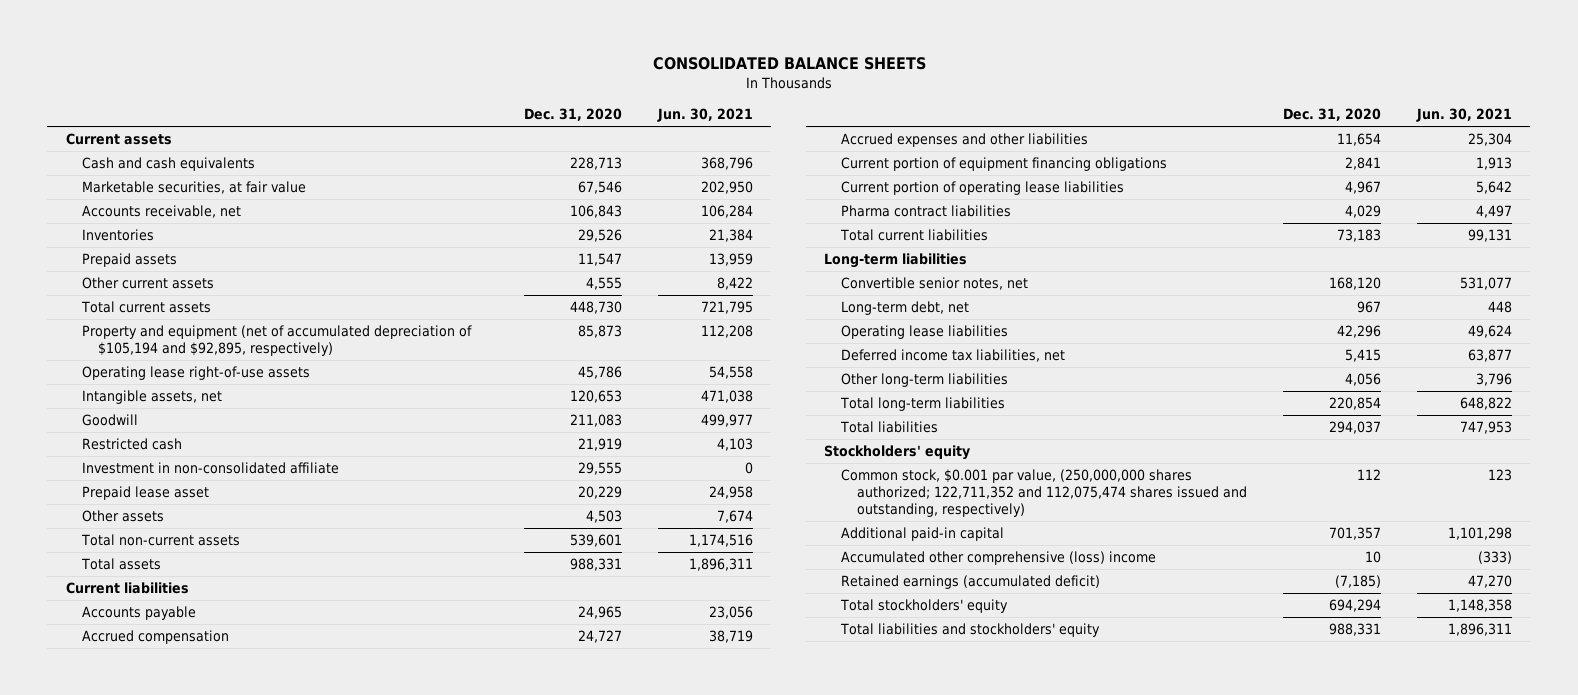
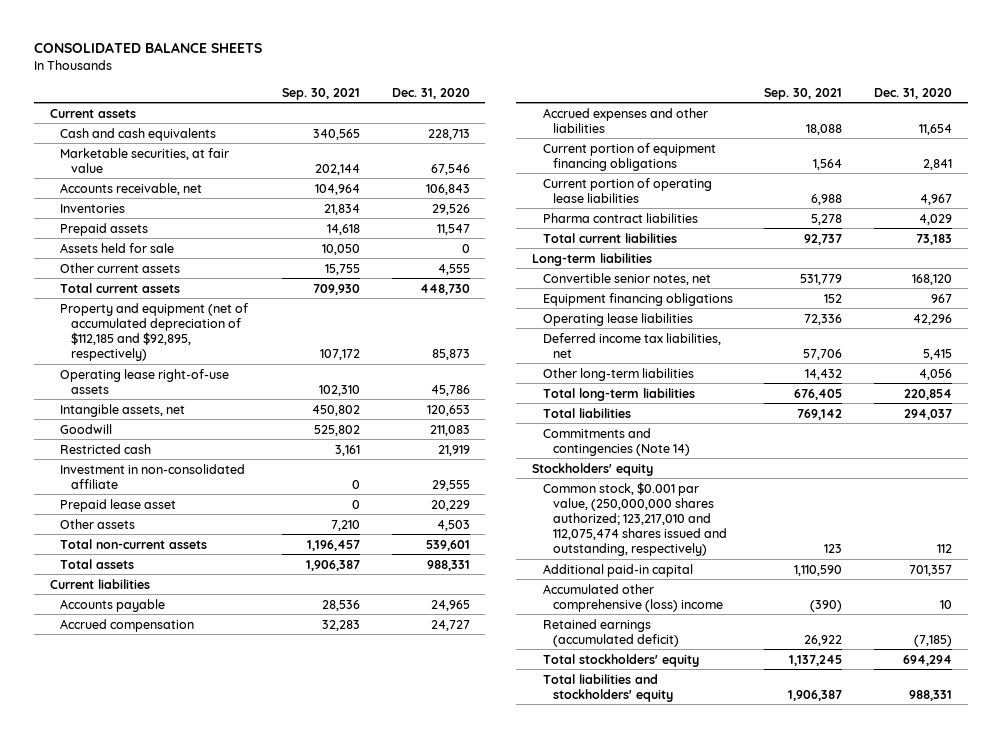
- | Dec. 31, 2020 | Jun. 30, 2021
+ | Sep. 30, 2021 | Dec. 31, 2020
+ Assets held for sale | 10,050 | 0
- Property and equipment (net of accumulated depreciation of $105,194 and $92,895, respectively) | 85,873 | 112,208
+ Property and equipment (net of accumulated depreciation of $112,185 and $92,895, respectively) | 107,172 | 85,873
- Long-term debt, net | 967 | 448
+ Equipment financing obligations | 152 | 967
+ Commitments and contingencies (Note 14)
- Common stock, $0.001 par value, (250,000,000 shares authorized; 122,711,352 and 112,075,474 shares issued and outstanding, respectively) | 112 | 123
+ Common stock, $0.001 par value, (250,000,000 shares authorized; 123,217,010 and 112,075,474 shares issued and outstanding, respectively) | 123 | 112

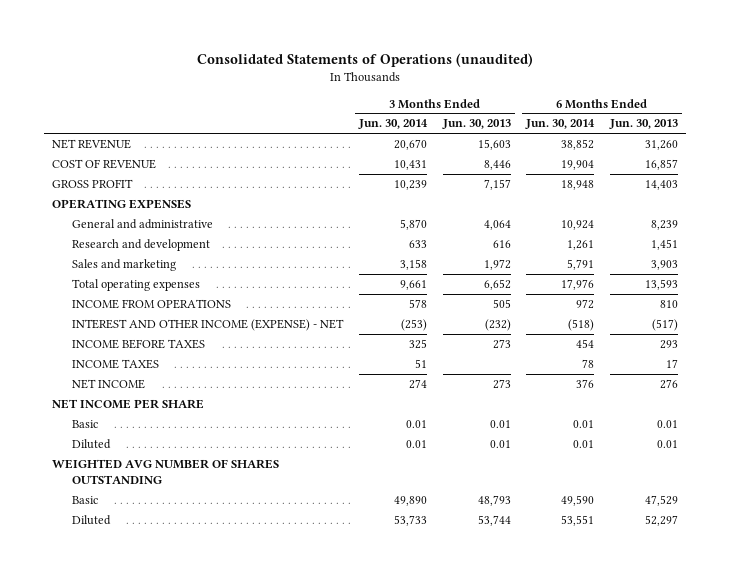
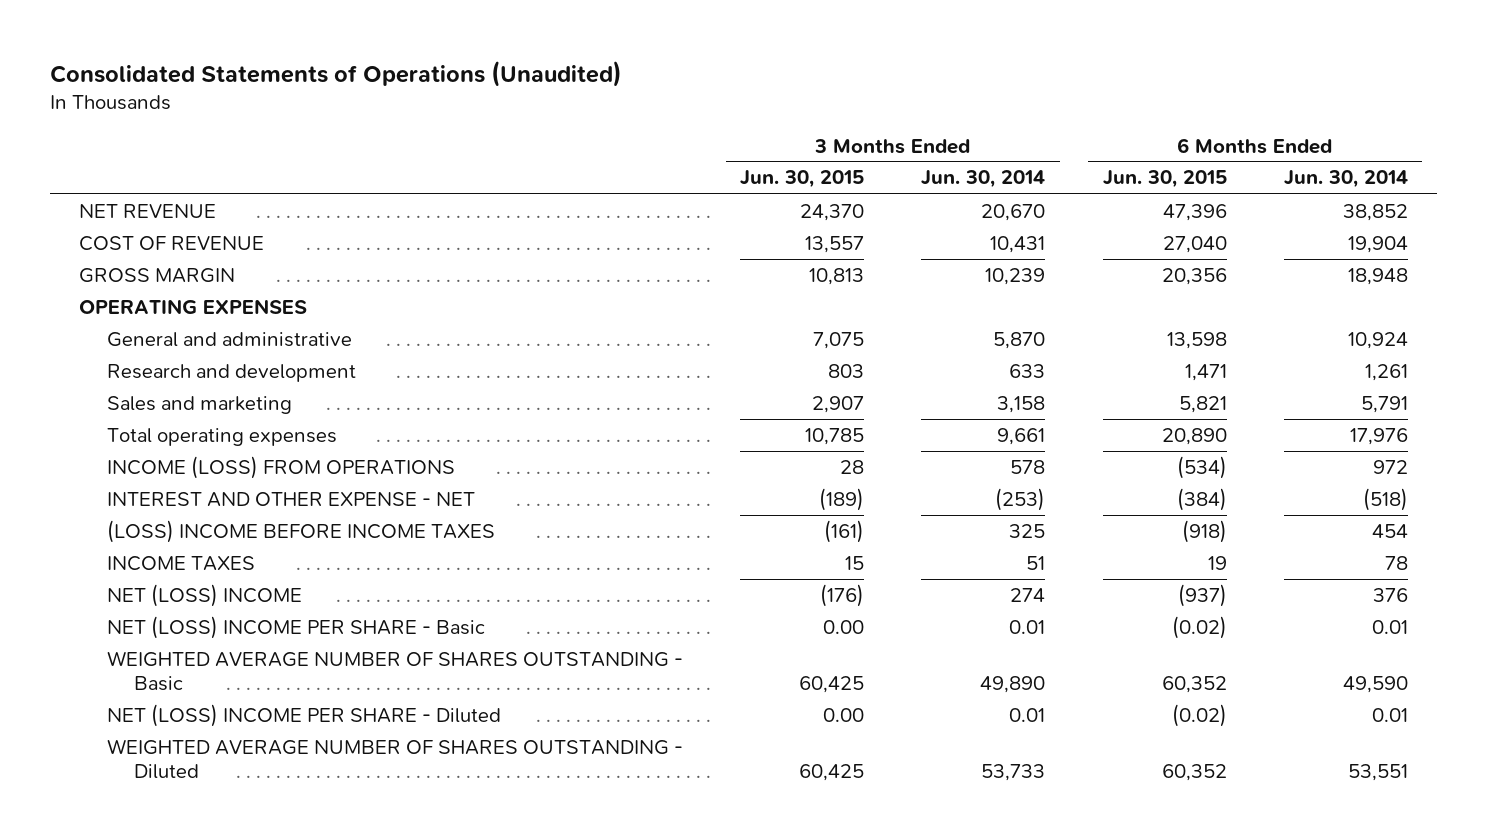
- Consolidated Statements of Operations (unaudited)
+ Consolidated Statements of Operations (Unaudited)
- | 3 Months Ended Jun. 30, 2014 | 3 Months Ended Jun. 30, 2013 | 6 Months Ended Jun. 30, 2014 | 6 Months Ended Jun. 30, 2013
+ | 3 Months Ended Jun. 30, 2015 | 3 Months Ended Jun. 30, 2014 | 6 Months Ended Jun. 30, 2015 | 6 Months Ended Jun. 30, 2014
- GROSS PROFIT | 10,239 | 7,157 | 18,948 | 14,403
+ GROSS MARGIN | 10,813 | 10,239 | 20,356 | 18,948
- INCOME FROM OPERATIONS | 578 | 505 | 972 | 810
- INTEREST AND OTHER INCOME (EXPENSE) - NET | (253) | (232) | (518) | (517)
- INCOME BEFORE TAXES | 325 | 273 | 454 | 293
+ INCOME (LOSS) FROM OPERATIONS | 28 | 578 | (534) | 972
+ INTEREST AND OTHER EXPENSE - NET | (189) | (253) | (384) | (518)
+ (LOSS) INCOME BEFORE INCOME TAXES | (161) | 325 | (918) | 454
- NET INCOME | 274 | 273 | 376 | 276
- NET INCOME PER SHARE
- Basic | 0.01 | 0.01 | 0.01 | 0.01
- Diluted | 0.01 | 0.01 | 0.01 | 0.01
- WEIGHTED AVG NUMBER OF SHARES OUTSTANDING
- Basic | 49,890 | 48,793 | 49,590 | 47,529
- Diluted | 53,733 | 53,744 | 53,551 | 52,297
+ NET (LOSS) INCOME | (176) | 274 | (937) | 376
+ NET (LOSS) INCOME PER SHARE - Basic | 0.00 | 0.01 | (0.02) | 0.01
+ WEIGHTED AVERAGE NUMBER OF SHARES OUTSTANDING - Basic | 60,425 | 49,890 | 60,352 | 49,590
+ NET (LOSS) INCOME PER SHARE - Diluted | 0.00 | 0.01 | (0.02) | 0.01
+ WEIGHTED AVERAGE NUMBER OF SHARES OUTSTANDING - Diluted | 60,425 | 53,733 | 60,352 | 53,551

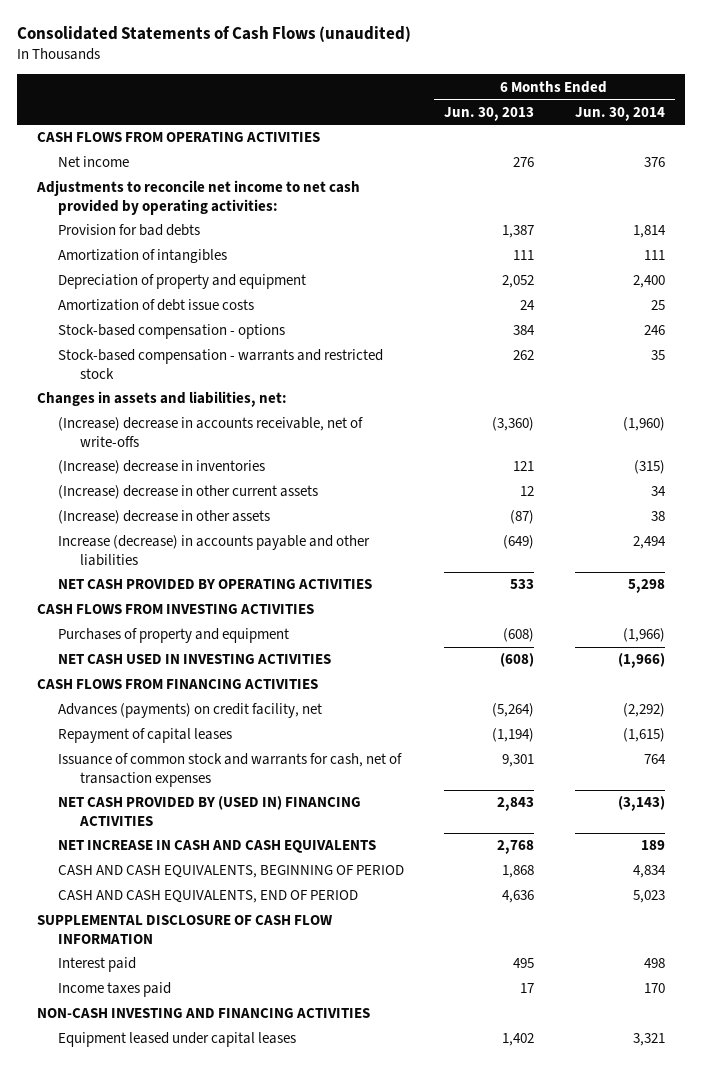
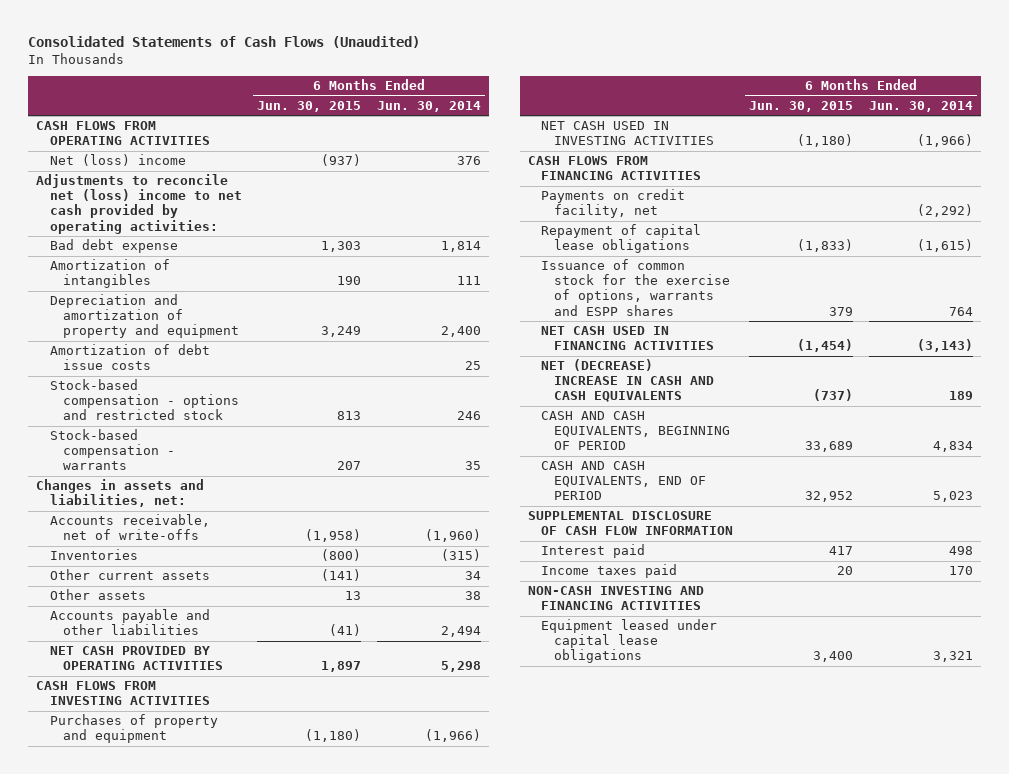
- Consolidated Statements of Cash Flows (unaudited)
+ Consolidated Statements of Cash Flows (Unaudited)
- | 6 Months Ended Jun. 30, 2013 | 6 Months Ended Jun. 30, 2014
+ | 6 Months Ended Jun. 30, 2015 | 6 Months Ended Jun. 30, 2014
- Net income | 276 | 376
- Adjustments to reconcile net income to net cash provided by operating activities:
- Provision for bad debts | 1,387 | 1,814
+ Net (loss) income | (937) | 376
+ Adjustments to reconcile net (loss) income to net cash provided by operating activities:
+ Bad debt expense | 1,303 | 1,814
- Depreciation of property and equipment | 2,052 | 2,400
+ Depreciation and amortization of property and equipment | 3,249 | 2,400
- Stock-based compensation - options | 384 | 246
- Stock-based compensation - warrants and restricted stock | 262 | 35
+ Stock-based compensation - options and restricted stock | 813 | 246
+ Stock-based compensation - warrants | 207 | 35
- (Increase) decrease in accounts receivable, net of write-offs | (3,360) | (1,960)
- (Increase) decrease in inventories | 121 | (315)
- (Increase) decrease in other current assets | 12 | 34
- (Increase) decrease in other assets | (87) | 38
- Increase (decrease) in accounts payable and other liabilities | (649) | 2,494
+ Accounts receivable, net of write-offs | (1,958) | (1,960)
+ Inventories | (800) | (315)
+ Other current assets | (141) | 34
+ Other assets | 13 | 38
+ Accounts payable and other liabilities | (41) | 2,494
- Advances (payments) on credit facility, net | (5,264) | (2,292)
- Repayment of capital leases | (1,194) | (1,615)
- Issuance of common stock and warrants for cash, net of transaction expenses | 9,301 | 764
- NET CASH PROVIDED BY (USED IN) FINANCING ACTIVITIES | 2,843 | (3,143)
- NET INCREASE IN CASH AND CASH EQUIVALENTS | 2,768 | 189
+ Payments on credit facility, net | | (2,292)
+ Repayment of capital lease obligations | (1,833) | (1,615)
+ Issuance of common stock for the exercise of options, warrants and ESPP shares | 379 | 764
+ NET CASH USED IN FINANCING ACTIVITIES | (1,454) | (3,143)
+ NET (DECREASE) INCREASE IN CASH AND CASH EQUIVALENTS | (737) | 189
- Equipment leased under capital leases | 1,402 | 3,321
+ Equipment leased under capital lease obligations | 3,400 | 3,321

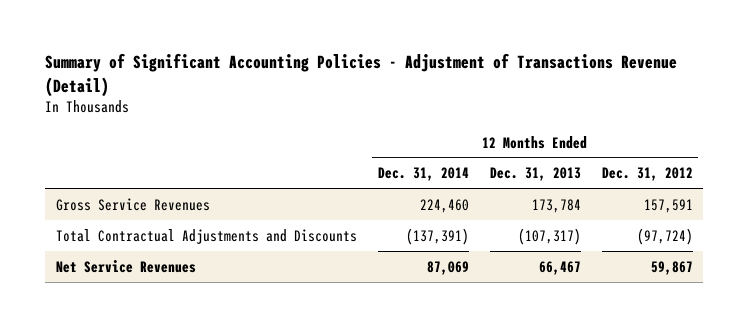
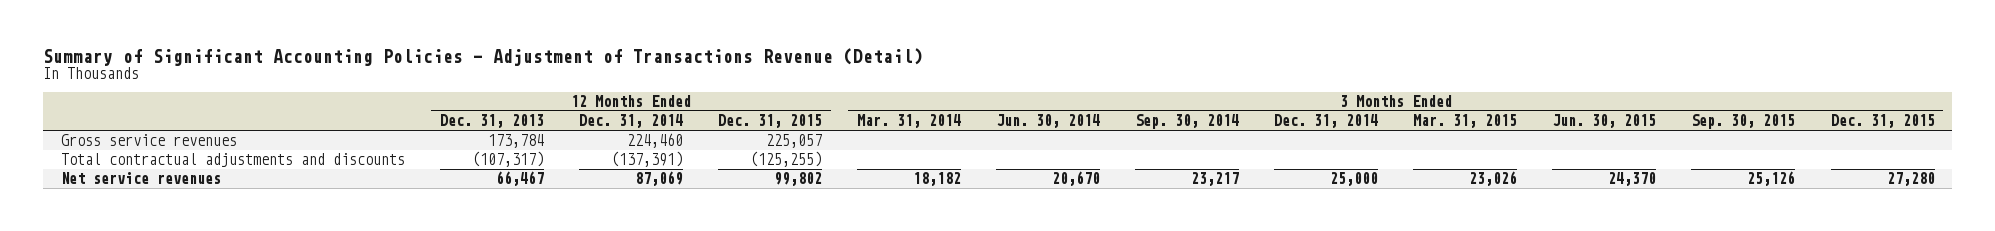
- | 12 Months Ended Dec. 31, 2014 | 12 Months Ended Dec. 31, 2013 | 12 Months Ended Dec. 31, 2012
+ | 12 Months Ended Dec. 31, 2013 | 12 Months Ended Dec. 31, 2014 | 12 Months Ended Dec. 31, 2015 | 3 Months Ended Mar. 31, 2014 | 3 Months Ended Jun. 30, 2014 | 3 Months Ended Sep. 30, 2014 | 3 Months Ended Dec. 31, 2014 | 3 Months Ended Mar. 31, 2015 | 3 Months Ended Jun. 30, 2015 | 3 Months Ended Sep. 30, 2015 | 3 Months Ended Dec. 31, 2015
- Gross Service Revenues | 224,460 | 173,784 | 157,591
- Total Contractual Adjustments and Discounts | (137,391) | (107,317) | (97,724)
- Net Service Revenues | 87,069 | 66,467 | 59,867
+ Gross service revenues | 173,784 | 224,460 | 225,057 | | | | | | | |
+ Total contractual adjustments and discounts | (107,317) | (137,391) | (125,255) | | | | | | | |
+ Net service revenues | 66,467 | 87,069 | 99,802 | 18,182 | 20,670 | 23,217 | 25,000 | 23,026 | 24,370 | 25,126 | 27,280

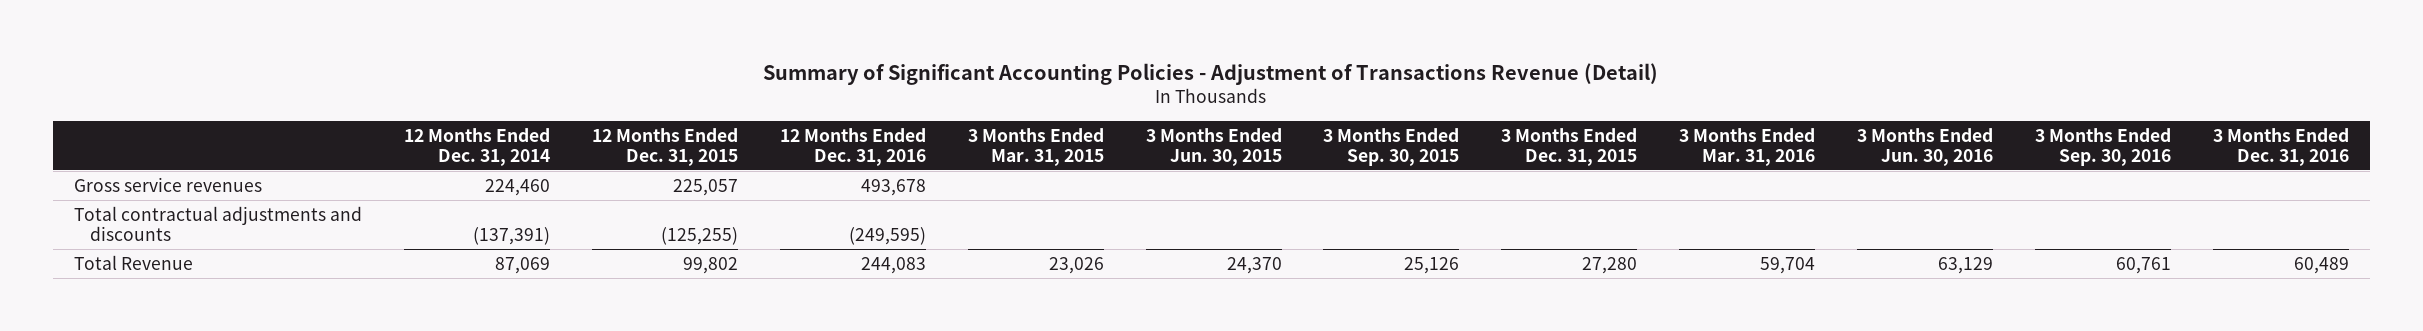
- | 12 Months Ended Dec. 31, 2013 | 12 Months Ended Dec. 31, 2014 | 12 Months Ended Dec. 31, 2015 | 3 Months Ended Mar. 31, 2014 | 3 Months Ended Jun. 30, 2014 | 3 Months Ended Sep. 30, 2014 | 3 Months Ended Dec. 31, 2014 | 3 Months Ended Mar. 31, 2015 | 3 Months Ended Jun. 30, 2015 | 3 Months Ended Sep. 30, 2015 | 3 Months Ended Dec. 31, 2015
+ | 12 Months Ended Dec. 31, 2014 | 12 Months Ended Dec. 31, 2015 | 12 Months Ended Dec. 31, 2016 | 3 Months Ended Mar. 31, 2015 | 3 Months Ended Jun. 30, 2015 | 3 Months Ended Sep. 30, 2015 | 3 Months Ended Dec. 31, 2015 | 3 Months Ended Mar. 31, 2016 | 3 Months Ended Jun. 30, 2016 | 3 Months Ended Sep. 30, 2016 | 3 Months Ended Dec. 31, 2016
- Net service revenues | 66,467 | 87,069 | 99,802 | 18,182 | 20,670 | 23,217 | 25,000 | 23,026 | 24,370 | 25,126 | 27,280
+ Total Revenue | 87,069 | 99,802 | 244,083 | 23,026 | 24,370 | 25,126 | 27,280 | 59,704 | 63,129 | 60,761 | 60,489

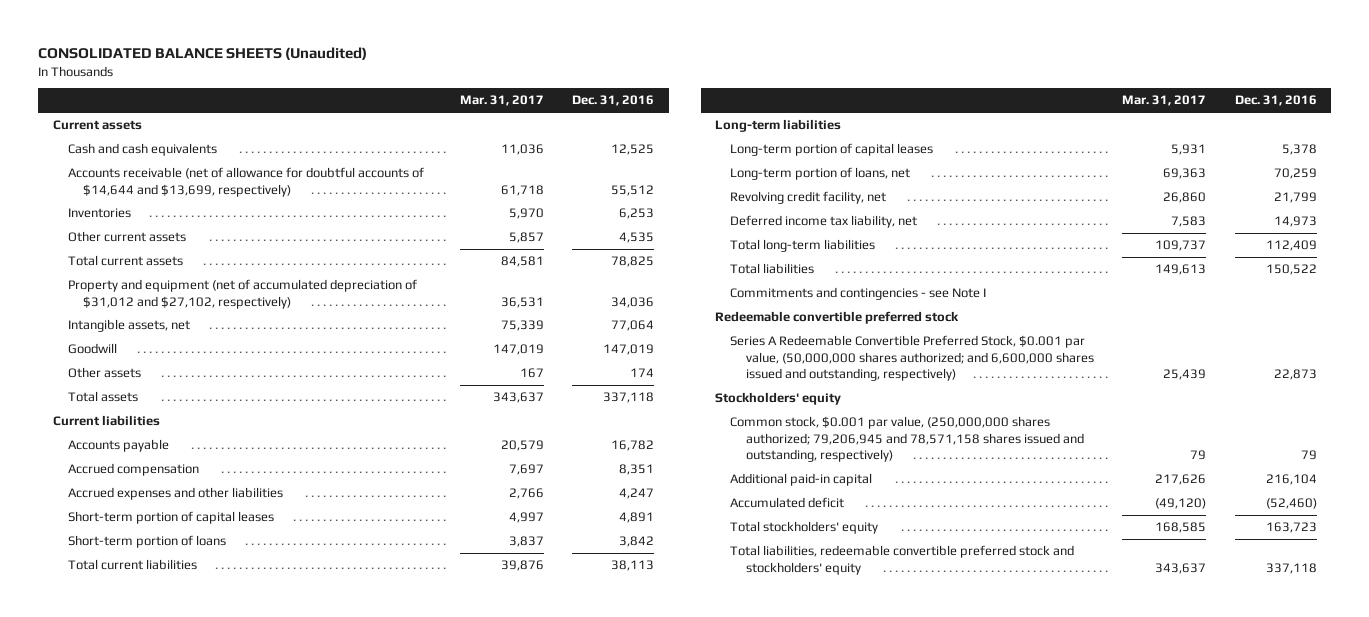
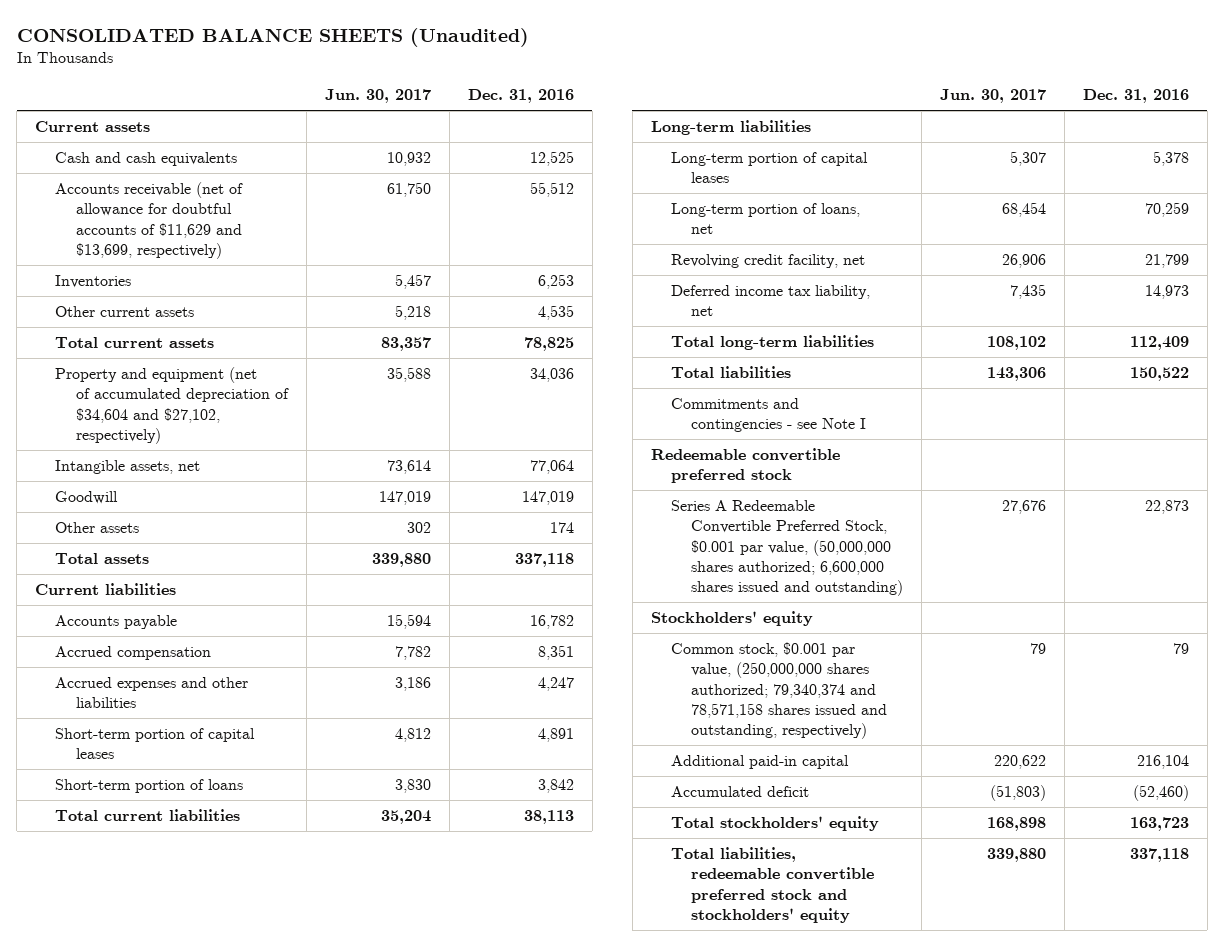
- | Mar. 31, 2017 | Dec. 31, 2016
+ | Jun. 30, 2017 | Dec. 31, 2016
- Accounts receivable (net of allowance for doubtful accounts of $14,644 and $13,699, respectively) | 61,718 | 55,512
+ Accounts receivable (net of allowance for doubtful accounts of $11,629 and $13,699, respectively) | 61,750 | 55,512
- Property and equipment (net of accumulated depreciation of $31,012 and $27,102, respectively) | 36,531 | 34,036
+ Property and equipment (net of accumulated depreciation of $34,604 and $27,102, respectively) | 35,588 | 34,036
- Series A Redeemable Convertible Preferred Stock, $0.001 par value, (50,000,000 shares authorized; and 6,600,000 shares issued and outstanding, respectively) | 25,439 | 22,873
+ Series A Redeemable Convertible Preferred Stock, $0.001 par value, (50,000,000 shares authorized; 6,600,000 shares issued and outstanding) | 27,676 | 22,873
- Common stock, $0.001 par value, (250,000,000 shares authorized; 79,206,945 and 78,571,158 shares issued and outstanding, respectively) | 79 | 79
+ Common stock, $0.001 par value, (250,000,000 shares authorized; 79,340,374 and 78,571,158 shares issued and outstanding, respectively) | 79 | 79

